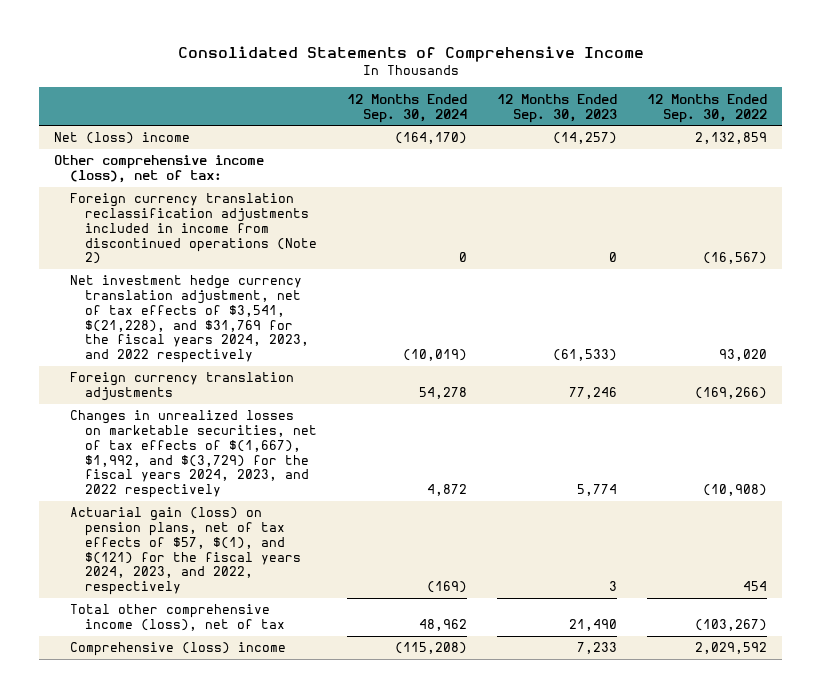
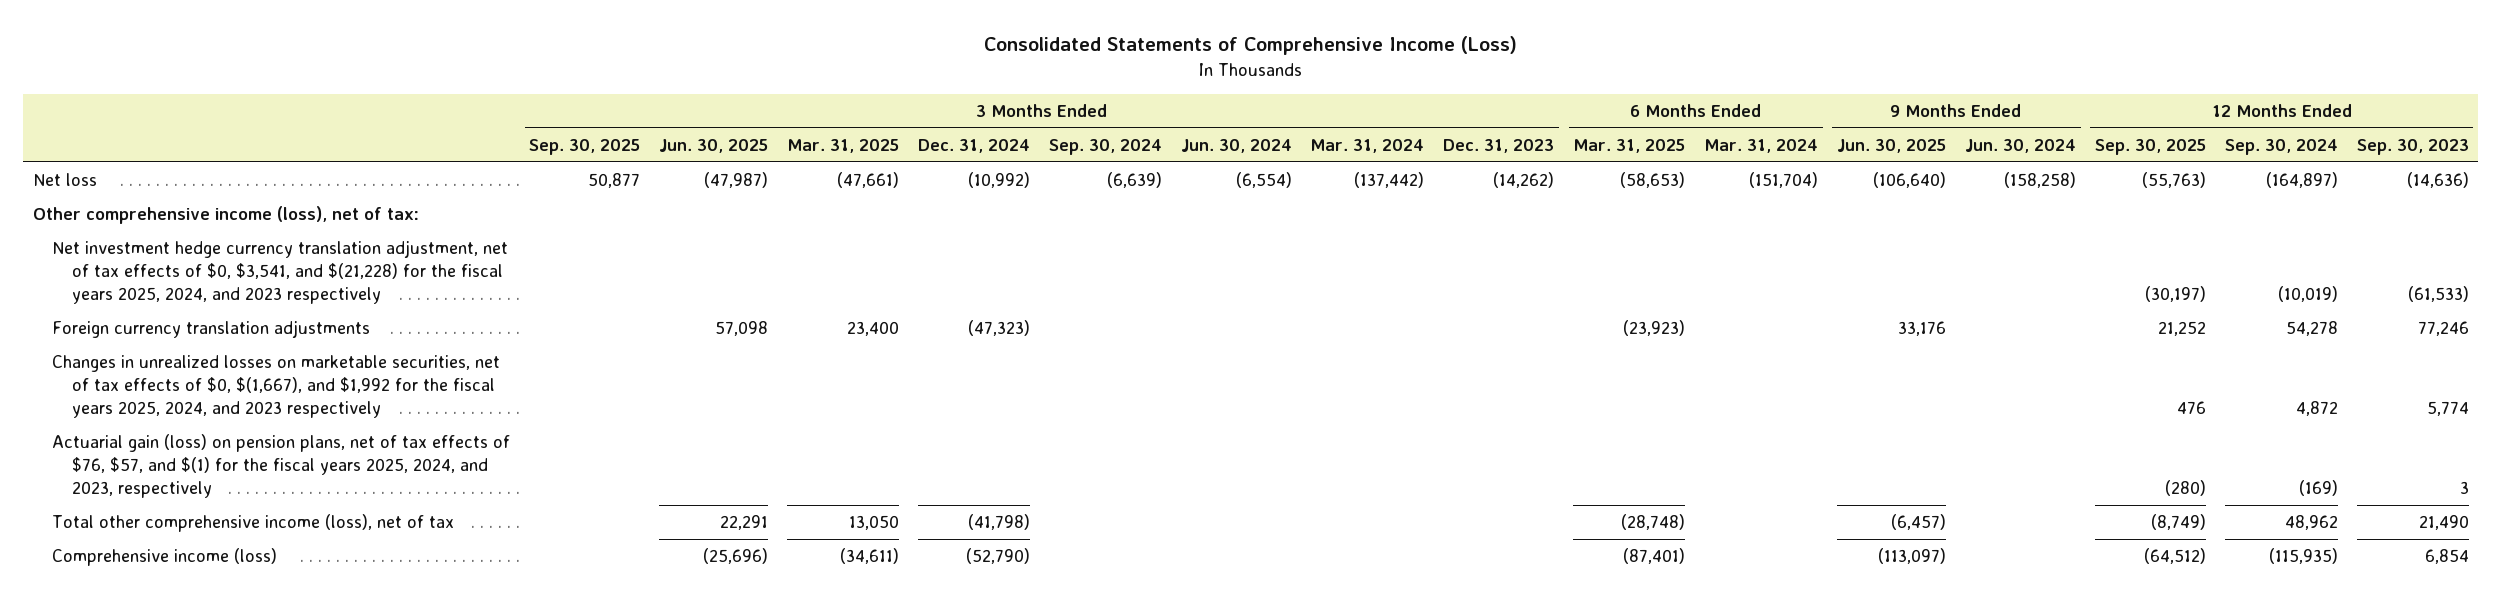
- Consolidated Statements of Comprehensive Income
+ Consolidated Statements of Comprehensive Income (Loss)
- | 12 Months Ended Sep. 30, 2024 | 12 Months Ended Sep. 30, 2023 | 12 Months Ended Sep. 30, 2022
+ | 3 Months Ended Sep. 30, 2025 | 3 Months Ended Jun. 30, 2025 | 3 Months Ended Mar. 31, 2025 | 3 Months Ended Dec. 31, 2024 | 3 Months Ended Sep. 30, 2024 | 3 Months Ended Jun. 30, 2024 | 3 Months Ended Mar. 31, 2024 | 3 Months Ended Dec. 31, 2023 | 6 Months Ended Mar. 31, 2025 | 6 Months Ended Mar. 31, 2024 | 9 Months Ended Jun. 30, 2025 | 9 Months Ended Jun. 30, 2024 | 12 Months Ended Sep. 30, 2025 | 12 Months Ended Sep. 30, 2024 | 12 Months Ended Sep. 30, 2023
- Net (loss) income | (164,170) | (14,257) | 2,132,859
+ Net loss | 50,877 | (47,987) | (47,661) | (10,992) | (6,639) | (6,554) | (137,442) | (14,262) | (58,653) | (151,704) | (106,640) | (158,258) | (55,763) | (164,897) | (14,636)
- Foreign currency translation reclassification adjustments included in income from discontinued operations (Note 2) | 0 | 0 | (16,567)
- Net investment hedge currency translation adjustment, net of tax effects of $3,541, $(21,228), and $31,769 for the fiscal years 2024, 2023, and 2022 respectively | (10,019) | (61,533) | 93,020
+ Net investment hedge currency translation adjustment, net of tax effects of $0, $3,541, and $(21,228) for the fiscal years 2025, 2024, and 2023 respectively | | | | | | | | | | | | | (30,197) | (10,019) | (61,533)
- Changes in unrealized losses on marketable securities, net of tax effects of $(1,667), $1,992, and $(3,729) for the fiscal years 2024, 2023, and 2022 respectively | 4,872 | 5,774 | (10,908)
- Actuarial gain (loss) on pension plans, net of tax effects of $57, $(1), and $(121) for the fiscal years 2024, 2023, and 2022, respectively | (169) | 3 | 454
+ Changes in unrealized losses on marketable securities, net of tax effects of $0, $(1,667), and $1,992 for the fiscal years 2025, 2024, and 2023 respectively | | | | | | | | | | | | | 476 | 4,872 | 5,774
+ Actuarial gain (loss) on pension plans, net of tax effects of $76, $57, and $(1) for the fiscal years 2025, 2024, and 2023, respectively | | | | | | | | | | | | | (280) | (169) | 3
- Comprehensive (loss) income | (115,208) | 7,233 | 2,029,592
+ Comprehensive income (loss) | | (25,696) | (34,611) | (52,790) | | | | | (87,401) | | (113,097) | | (64,512) | (115,935) | 6,854

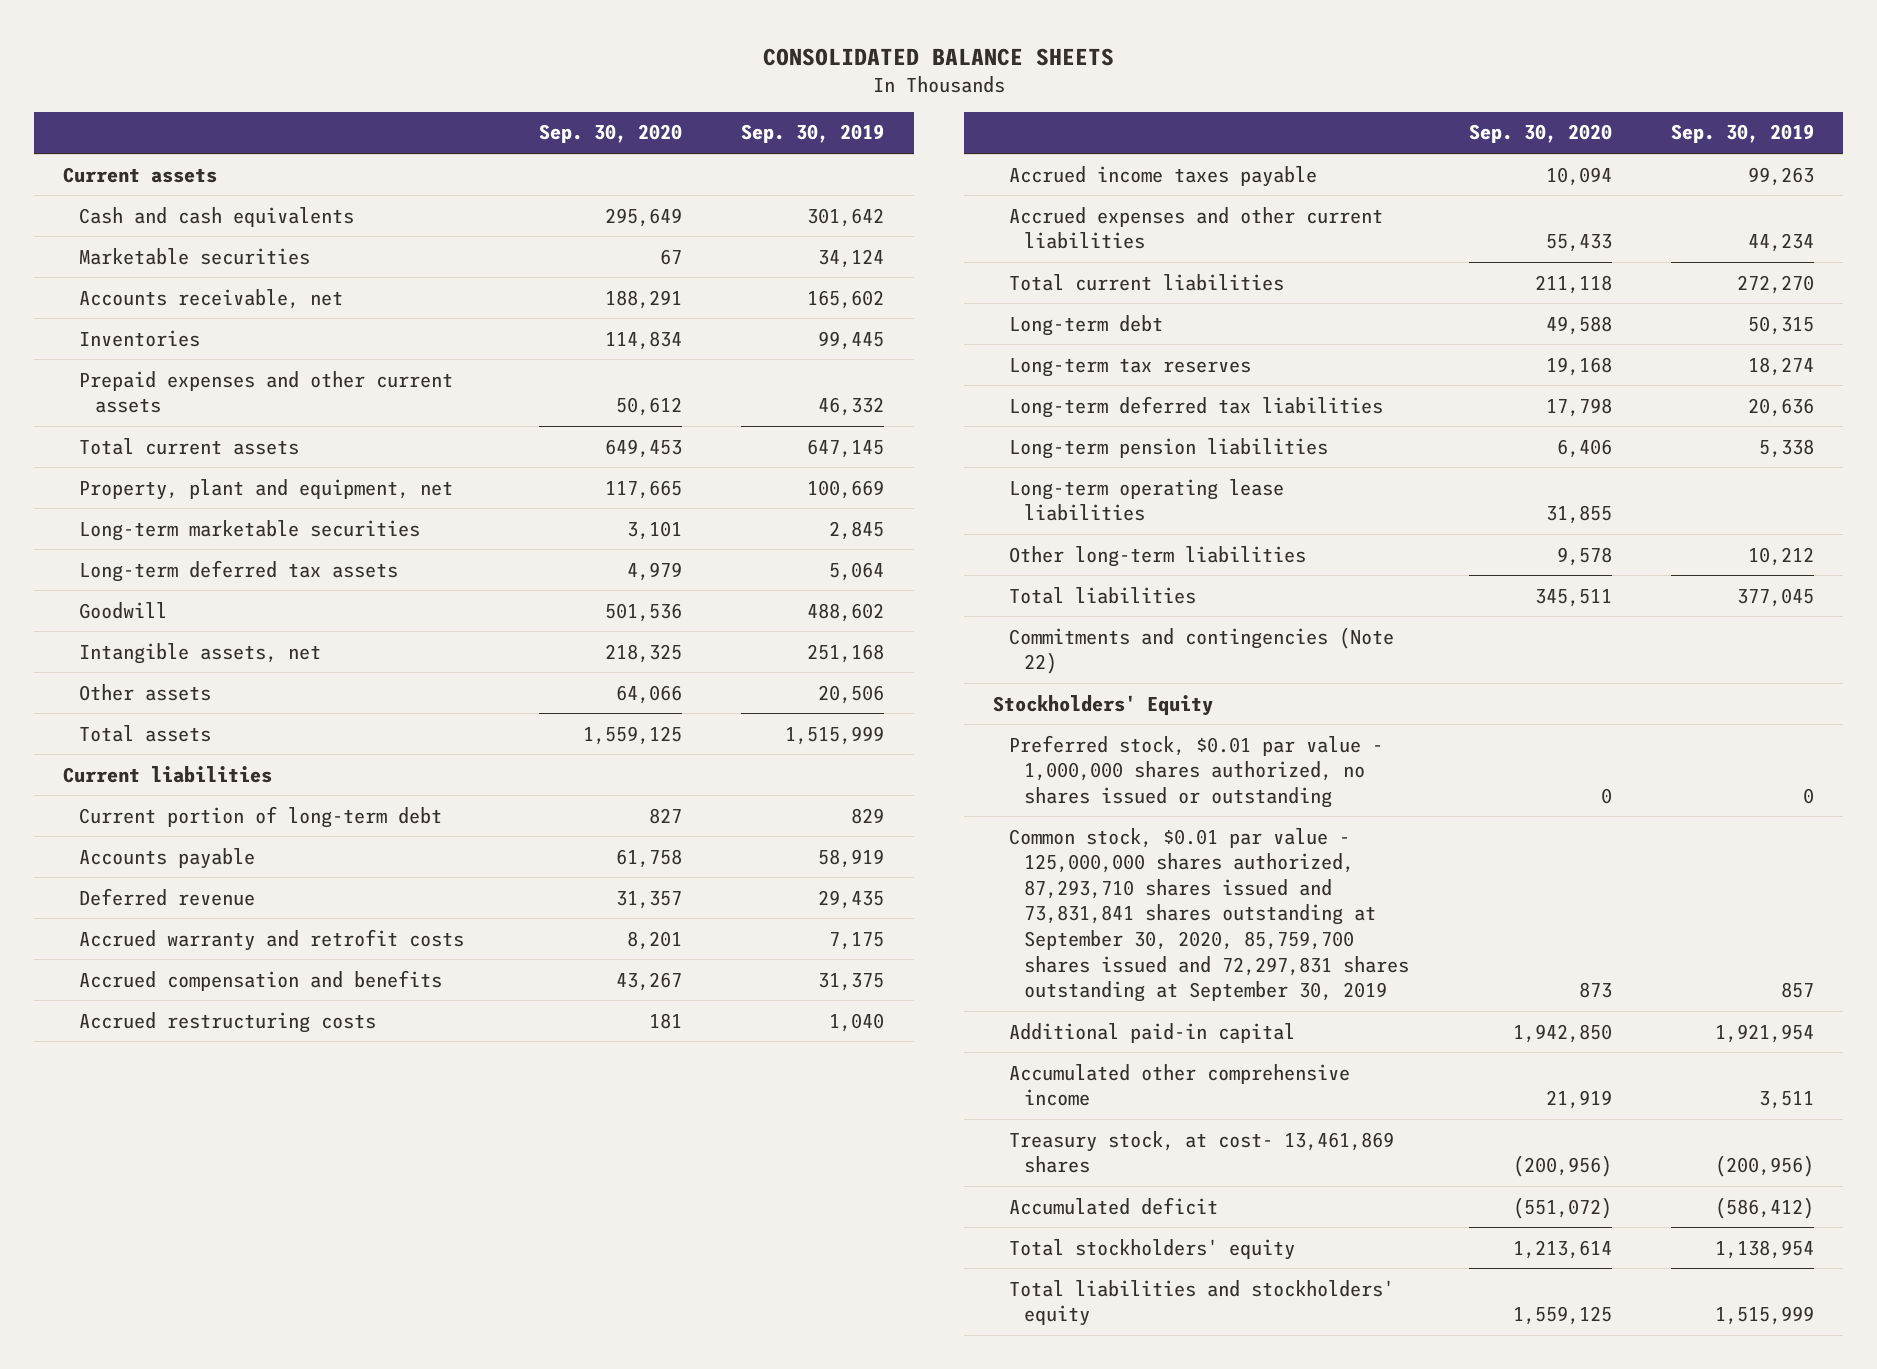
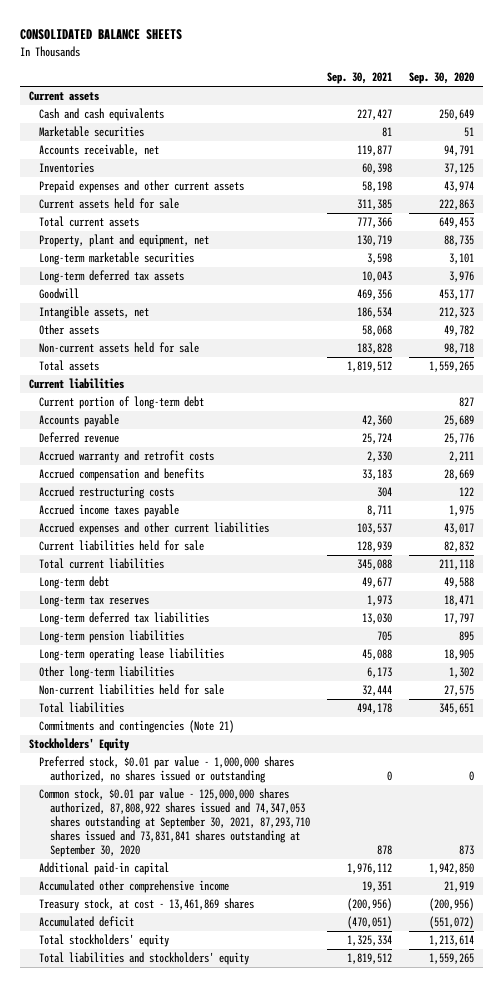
- | Sep. 30, 2020 | Sep. 30, 2019
+ | Sep. 30, 2021 | Sep. 30, 2020
- Cash and cash equivalents | 295,649 | 301,642
- Marketable securities | 67 | 34,124
- Accounts receivable, net | 188,291 | 165,602
- Inventories | 114,834 | 99,445
- Prepaid expenses and other current assets | 50,612 | 46,332
+ Cash and cash equivalents | 227,427 | 250,649
+ Marketable securities | 81 | 51
+ Accounts receivable, net | 119,877 | 94,791
+ Inventories | 60,398 | 37,125
+ Prepaid expenses and other current assets | 58,198 | 43,974
+ Current assets held for sale | 311,385 | 222,863
- Property, plant and equipment, net | 117,665 | 100,669
+ Property, plant and equipment, net | 130,719 | 88,735
- Long-term deferred tax assets | 4,979 | 5,064
- Goodwill | 501,536 | 488,602
- Intangible assets, net | 218,325 | 251,168
- Other assets | 64,066 | 20,506
- Total assets | 1,559,125 | 1,515,999
+ Long-term deferred tax assets | 10,043 | 3,976
+ Goodwill | 469,356 | 453,177
+ Intangible assets, net | 186,534 | 212,323
+ Other assets | 58,068 | 49,782
+ Non-current assets held for sale | 183,828 | 98,718
+ Total assets | 1,819,512 | 1,559,265
- Accounts payable | 61,758 | 58,919
- Deferred revenue | 31,357 | 29,435
- Accrued warranty and retrofit costs | 8,201 | 7,175
- Accrued compensation and benefits | 43,267 | 31,375
- Accrued restructuring costs | 181 | 1,040
- Accrued income taxes payable | 10,094 | 99,263
- Accrued expenses and other current liabilities | 55,433 | 44,234
+ Accounts payable | 42,360 | 25,689
+ Deferred revenue | 25,724 | 25,776
+ Accrued warranty and retrofit costs | 2,330 | 2,211
+ Accrued compensation and benefits | 33,183 | 28,669
+ Accrued restructuring costs | 304 | 122
+ Accrued income taxes payable | 8,711 | 1,975
+ Accrued expenses and other current liabilities | 103,537 | 43,017
+ Current liabilities held for sale | 128,939 | 82,832
- Long-term tax reserves | 19,168 | 18,274
- Long-term deferred tax liabilities | 17,798 | 20,636
- Long-term pension liabilities | 6,406 | 5,338
- Long-term operating lease liabilities | 31,855 |
- Other long-term liabilities | 9,578 | 10,212
- Total liabilities | 345,511 | 377,045
- Commitments and contingencies (Note 22)
+ Long-term tax reserves | 1,973 | 18,471
+ Long-term deferred tax liabilities | 13,030 | 17,797
+ Long-term pension liabilities | 705 | 895
+ Long-term operating lease liabilities | 45,088 | 18,905
+ Other long-term liabilities | 6,173 | 1,302
+ Non-current liabilities held for sale | 32,444 | 27,575
+ Total liabilities | 494,178 | 345,651
+ Commitments and contingencies (Note 21)
- Common stock, $0.01 par value - 125,000,000 shares authorized, 87,293,710 shares issued and 73,831,841 shares outstanding at September 30, 2020, 85,759,700 shares issued and 72,297,831 shares outstanding at September 30, 2019 | 873 | 857
+ Common stock, $0.01 par value - 125,000,000 shares authorized, 87,808,922 shares issued and 74,347,053 shares outstanding at September 30, 2021, 87,293,710 shares issued and 73,831,841 shares outstanding at September 30, 2020 | 878 | 873
- Treasury stock, at cost- 13,461,869 shares | (200,956) | (200,956)
+ Treasury stock, at cost - 13,461,869 shares | (200,956) | (200,956)
- Total liabilities and stockholders' equity | 1,559,125 | 1,515,999
+ Total liabilities and stockholders' equity | 1,819,512 | 1,559,265

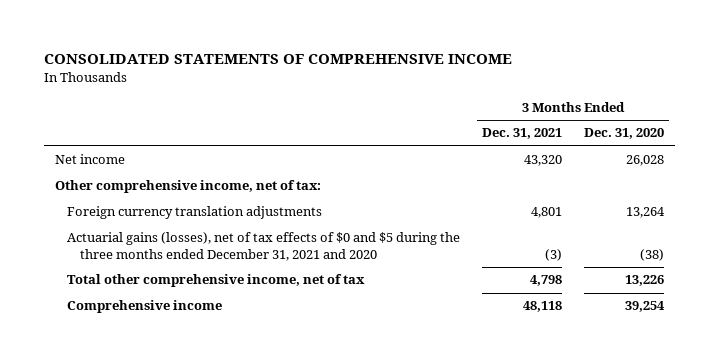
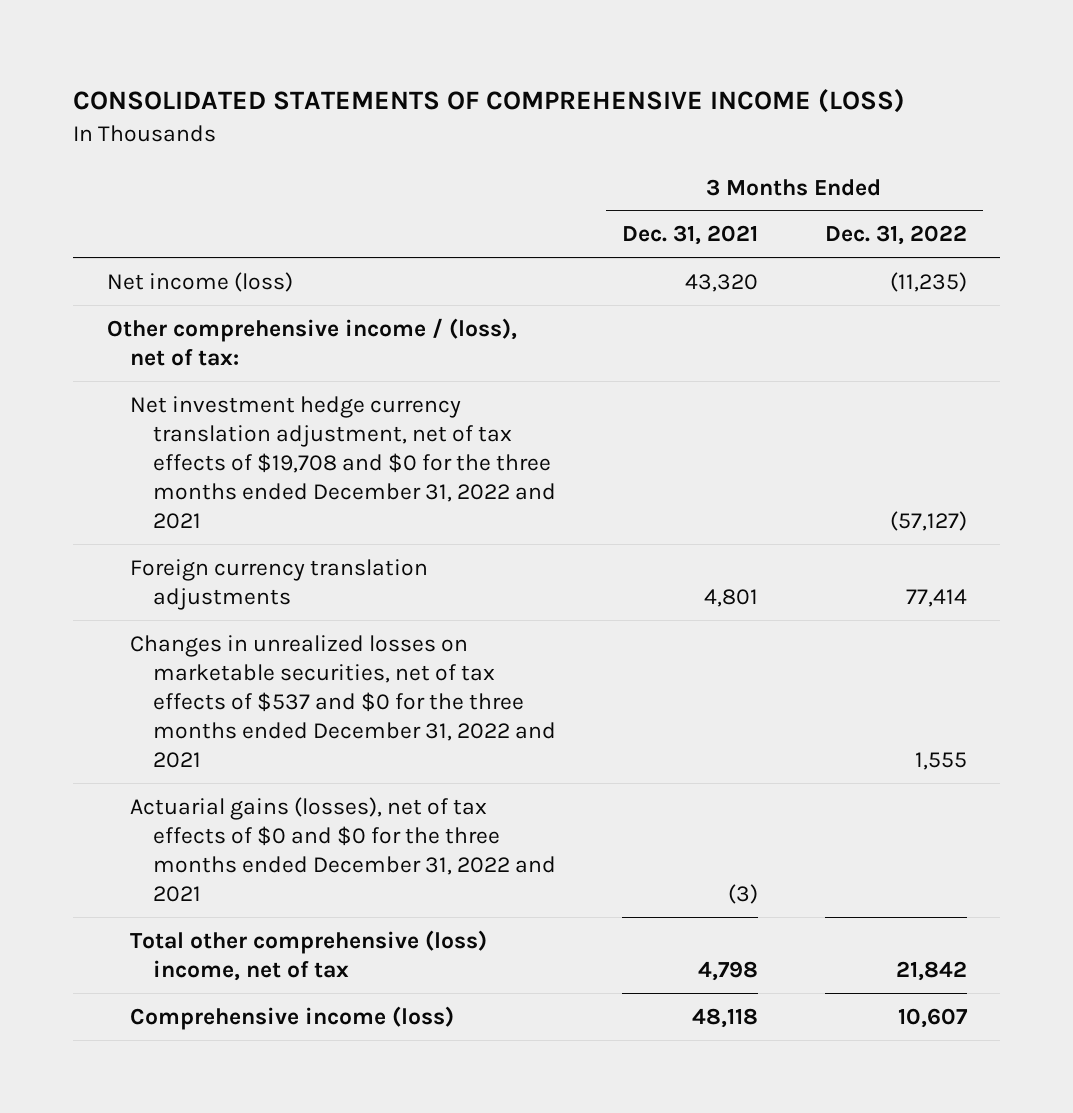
- CONSOLIDATED STATEMENTS OF COMPREHENSIVE INCOME
+ CONSOLIDATED STATEMENTS OF COMPREHENSIVE INCOME (LOSS)
- | 3 Months Ended Dec. 31, 2021 | 3 Months Ended Dec. 31, 2020
+ | 3 Months Ended Dec. 31, 2021 | 3 Months Ended Dec. 31, 2022
- Net income | 43,320 | 26,028
- Other comprehensive income, net of tax:
+ Net income (loss) | 43,320 | (11,235)
+ Other comprehensive income / (loss), net of tax:
+ Net investment hedge currency translation adjustment, net of tax effects of $19,708 and $0 for the three months ended December 31, 2022 and 2021 | | (57,127)
- Actuarial gains (losses), net of tax effects of $0 and $5 during the three months ended December 31, 2021 and 2020 | (3) | (38)
- Total other comprehensive income, net of tax | 4,798 | 13,226
- Comprehensive income | 48,118 | 39,254
+ Changes in unrealized losses on marketable securities, net of tax effects of $537 and $0 for the three months ended December 31, 2022 and 2021 | | 1,555
+ Actuarial gains (losses), net of tax effects of $0 and $0 for the three months ended December 31, 2022 and 2021 | (3) |
+ Total other comprehensive (loss) income, net of tax | 4,798 | 21,842
+ Comprehensive income (loss) | 48,118 | 10,607

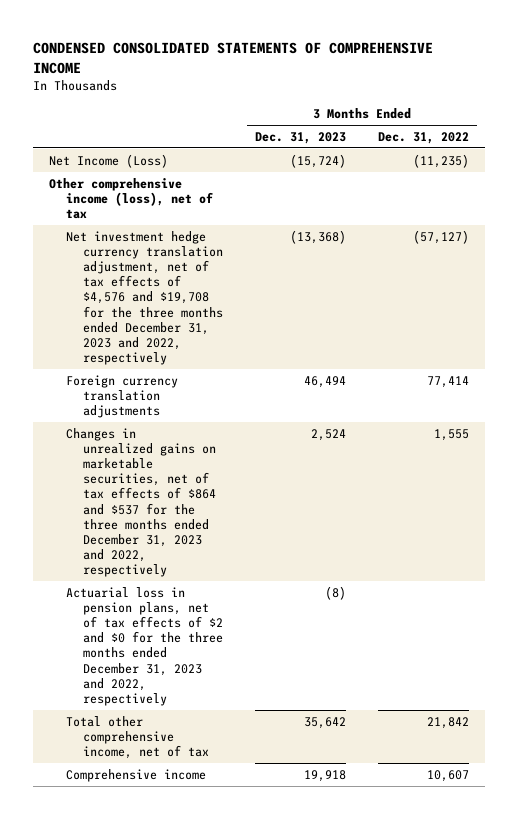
- CONSOLIDATED STATEMENTS OF COMPREHENSIVE INCOME (LOSS)
+ CONDENSED CONSOLIDATED STATEMENTS OF COMPREHENSIVE INCOME
- | 3 Months Ended Dec. 31, 2021 | 3 Months Ended Dec. 31, 2022
+ | 3 Months Ended Dec. 31, 2023 | 3 Months Ended Dec. 31, 2022
- Net income (loss) | 43,320 | (11,235)
- Other comprehensive income / (loss), net of tax:
- Net investment hedge currency translation adjustment, net of tax effects of $19,708 and $0 for the three months ended December 31, 2022 and 2021 | | (57,127)
+ Net Income (Loss) | (15,724) | (11,235)
+ Other comprehensive income (loss), net of tax
+ Net investment hedge currency translation adjustment, net of tax effects of $4,576 and $19,708 for the three months ended December 31, 2023 and 2022, respectively | (13,368) | (57,127)
- Changes in unrealized losses on marketable securities, net of tax effects of $537 and $0 for the three months ended December 31, 2022 and 2021 | | 1,555
- Actuarial gains (losses), net of tax effects of $0 and $0 for the three months ended December 31, 2022 and 2021 | (3) |
- Total other comprehensive (loss) income, net of tax | 4,798 | 21,842
- Comprehensive income (loss) | 48,118 | 10,607
+ Changes in unrealized gains on marketable securities, net of tax effects of $864 and $537 for the three months ended December 31, 2023 and 2022, respectively | 2,524 | 1,555
+ Actuarial loss in pension plans, net of tax effects of $2 and $0 for the three months ended December 31, 2023 and 2022, respectively | (8) |
+ Total other comprehensive income, net of tax | 35,642 | 21,842
+ Comprehensive income | 19,918 | 10,607

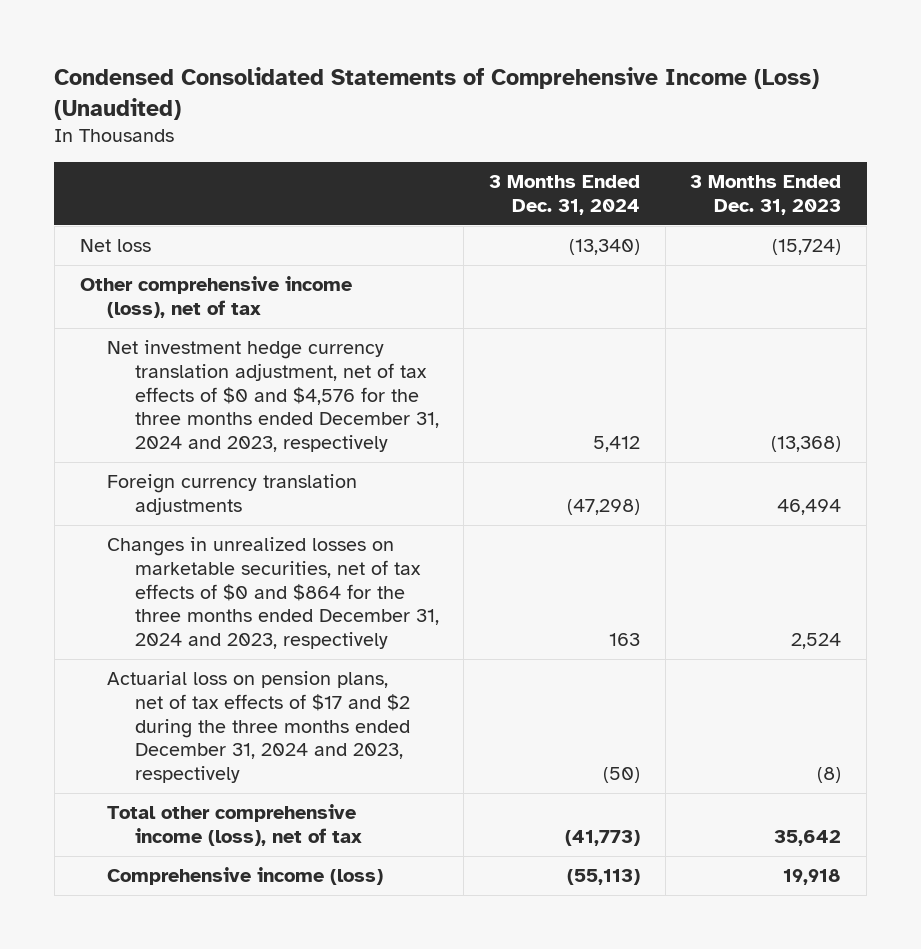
- CONDENSED CONSOLIDATED STATEMENTS OF COMPREHENSIVE INCOME
+ Condensed Consolidated Statements of Comprehensive Income (Loss) (Unaudited)
- | 3 Months Ended Dec. 31, 2023 | 3 Months Ended Dec. 31, 2022
+ | 3 Months Ended Dec. 31, 2024 | 3 Months Ended Dec. 31, 2023
- Net Income (Loss) | (15,724) | (11,235)
+ Net loss | (13,340) | (15,724)
- Net investment hedge currency translation adjustment, net of tax effects of $4,576 and $19,708 for the three months ended December 31, 2023 and 2022, respectively | (13,368) | (57,127)
+ Net investment hedge currency translation adjustment, net of tax effects of $0 and $4,576 for the three months ended December 31, 2024 and 2023, respectively | 5,412 | (13,368)
- Changes in unrealized gains on marketable securities, net of tax effects of $864 and $537 for the three months ended December 31, 2023 and 2022, respectively | 2,524 | 1,555
- Actuarial loss in pension plans, net of tax effects of $2 and $0 for the three months ended December 31, 2023 and 2022, respectively | (8) |
- Total other comprehensive income, net of tax | 35,642 | 21,842
- Comprehensive income | 19,918 | 10,607
+ Changes in unrealized losses on marketable securities, net of tax effects of $0 and $864 for the three months ended December 31, 2024 and 2023, respectively | 163 | 2,524
+ Actuarial loss on pension plans, net of tax effects of $17 and $2 during the three months ended December 31, 2024 and 2023, respectively | (50) | (8)
+ Total other comprehensive income (loss), net of tax | (41,773) | 35,642
+ Comprehensive income (loss) | (55,113) | 19,918

